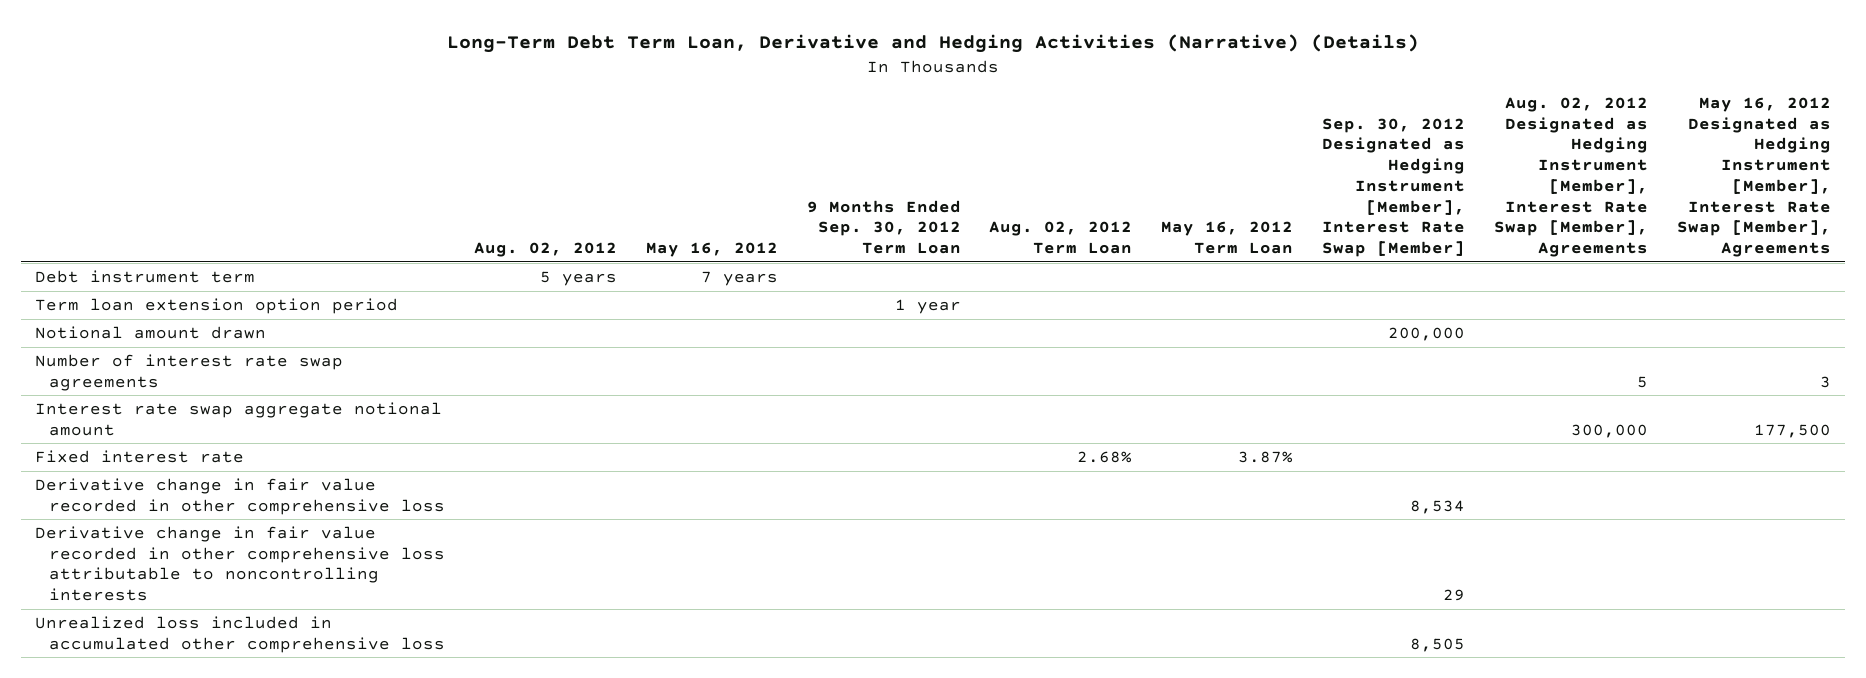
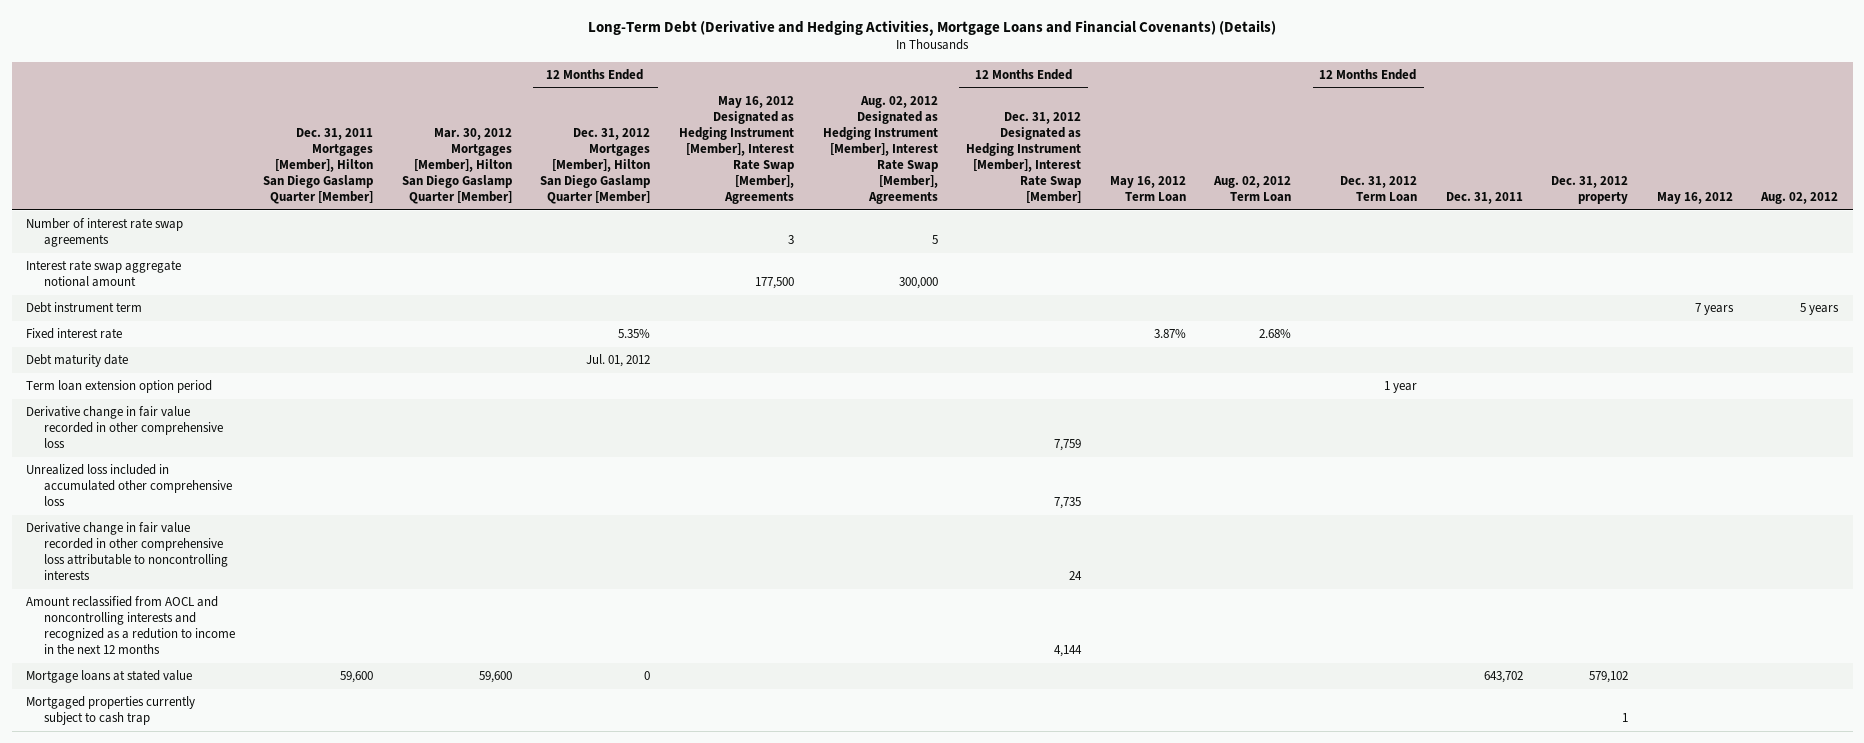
- Long-Term Debt Term Loan, Derivative and Hedging Activities (Narrative) (Details)
+ Long-Term Debt (Derivative and Hedging Activities, Mortgage Loans and Financial Covenants) (Details)
- | Aug. 02, 2012 | May 16, 2012 | 9 Months Ended Sep. 30, 2012 Term Loan | Aug. 02, 2012 Term Loan | May 16, 2012 Term Loan | Sep. 30, 2012 Designated as Hedging Instrument [Member], Interest Rate Swap [Member] | Aug. 02, 2012 Designated as Hedging Instrument [Member], Interest Rate Swap [Member], Agreements | May 16, 2012 Designated as Hedging Instrument [Member], Interest Rate Swap [Member], Agreements
+ | Dec. 31, 2011 Mortgages [Member], Hilton San Diego Gaslamp Quarter [Member] | Mar. 30, 2012 Mortgages [Member], Hilton San Diego Gaslamp Quarter [Member] | 12 Months Ended Dec. 31, 2012 Mortgages [Member], Hilton San Diego Gaslamp Quarter [Member] | May 16, 2012 Designated as Hedging Instrument [Member], Interest Rate Swap [Member], Agreements | Aug. 02, 2012 Designated as Hedging Instrument [Member], Interest Rate Swap [Member], Agreements | 12 Months Ended Dec. 31, 2012 Designated as Hedging Instrument [Member], Interest Rate Swap [Member] | May 16, 2012 Term Loan | Aug. 02, 2012 Term Loan | 12 Months Ended Dec. 31, 2012 Term Loan | Dec. 31, 2011 | Dec. 31, 2012 property | May 16, 2012 | Aug. 02, 2012
- Notional amount drawn | | | | | | 200,000 | |
moved down: Debt instrument term | | | | | | | | | | | | 7 years | 5 years
+ Debt maturity date | | | Jul. 01, 2012 | | | | | | | | | |
moved down: Term loan extension option period | | | | | | | | | 1 year | | | |
moved down: Derivative change in fair value recorded in other comprehensive loss attributable to noncontrolling interests | | | | | | 24 | | | | | | |
+ Amount reclassified from AOCL and noncontrolling interests and recognized as a redution to income in the next 12 months | | | | | | 4,144 | | | | | | |
+ Mortgage loans at stated value | 59,600 | 59,600 | 0 | | | | | | | 643,702 | 579,102 | |
+ Mortgaged properties currently subject to cash trap | | | | | | | | | | | 1 | |

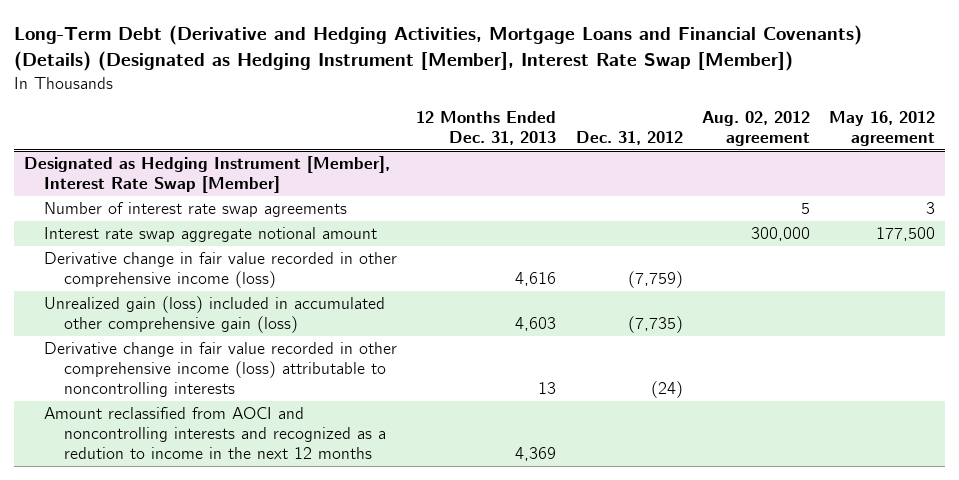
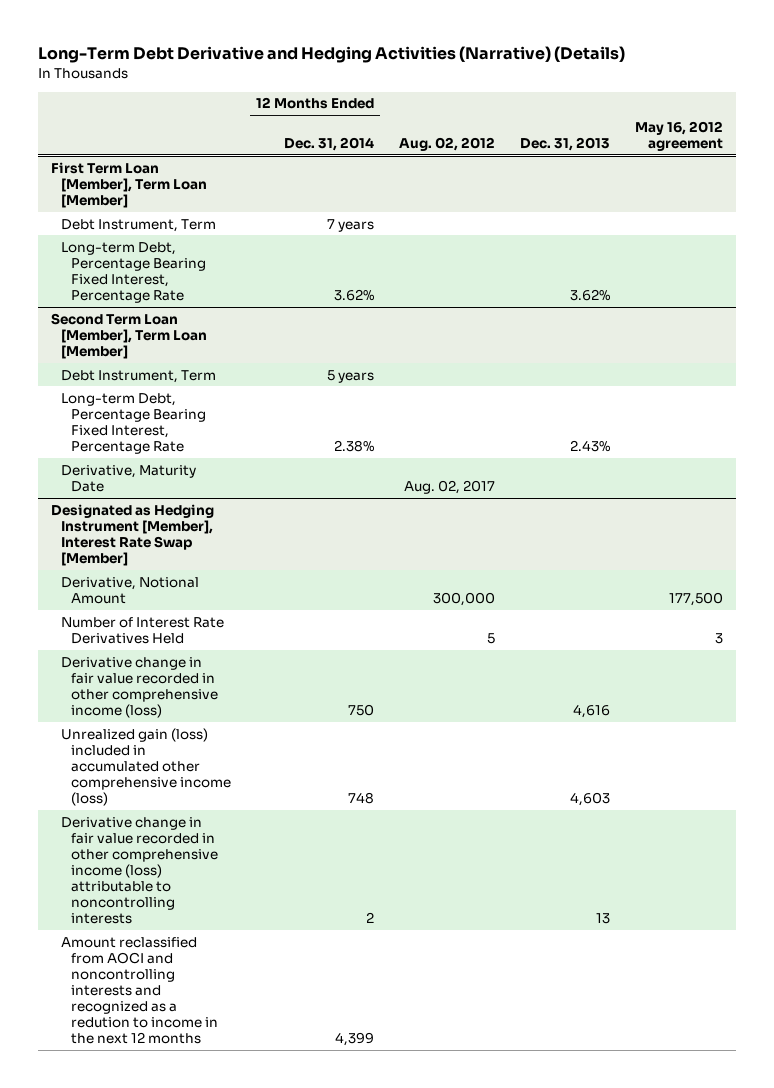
- Long-Term Debt (Derivative and Hedging Activities, Mortgage Loans and Financial Covenants) (Details) (Designated as Hedging Instrument [Member], Interest Rate Swap [Member])
+ Long-Term Debt Derivative and Hedging Activities (Narrative) (Details)
- | 12 Months Ended Dec. 31, 2013 | Dec. 31, 2012 | Aug. 02, 2012 agreement | May 16, 2012 agreement
+ | 12 Months Ended Dec. 31, 2014 | Aug. 02, 2012 | Dec. 31, 2013 | May 16, 2012 agreement
+ First Term Loan [Member], Term Loan [Member]
+ Debt Instrument, Term | 7 years | | |
+ Long-term Debt, Percentage Bearing Fixed Interest, Percentage Rate | 3.62% | | 3.62% |
+ Second Term Loan [Member], Term Loan [Member]
+ Debt Instrument, Term | 5 years | | |
+ Long-term Debt, Percentage Bearing Fixed Interest, Percentage Rate | 2.38% | | 2.43% |
+ Derivative, Maturity Date | | Aug. 02, 2017 | |
@ Designated as Hedging Instrument [Member], Interest Rate Swap [Member]
- Number of interest rate swap agreements | | | 5 | 3
- Interest rate swap aggregate notional amount | | | 300,000 | 177,500
+ Derivative, Notional Amount | | 300,000 | | 177,500
+ Number of Interest Rate Derivatives Held | | 5 | | 3
- Unrealized gain (loss) included in accumulated other comprehensive gain (loss) | 4,603 | (7,735) | |
+ Unrealized gain (loss) included in accumulated other comprehensive income (loss) | 748 | | 4,603 |

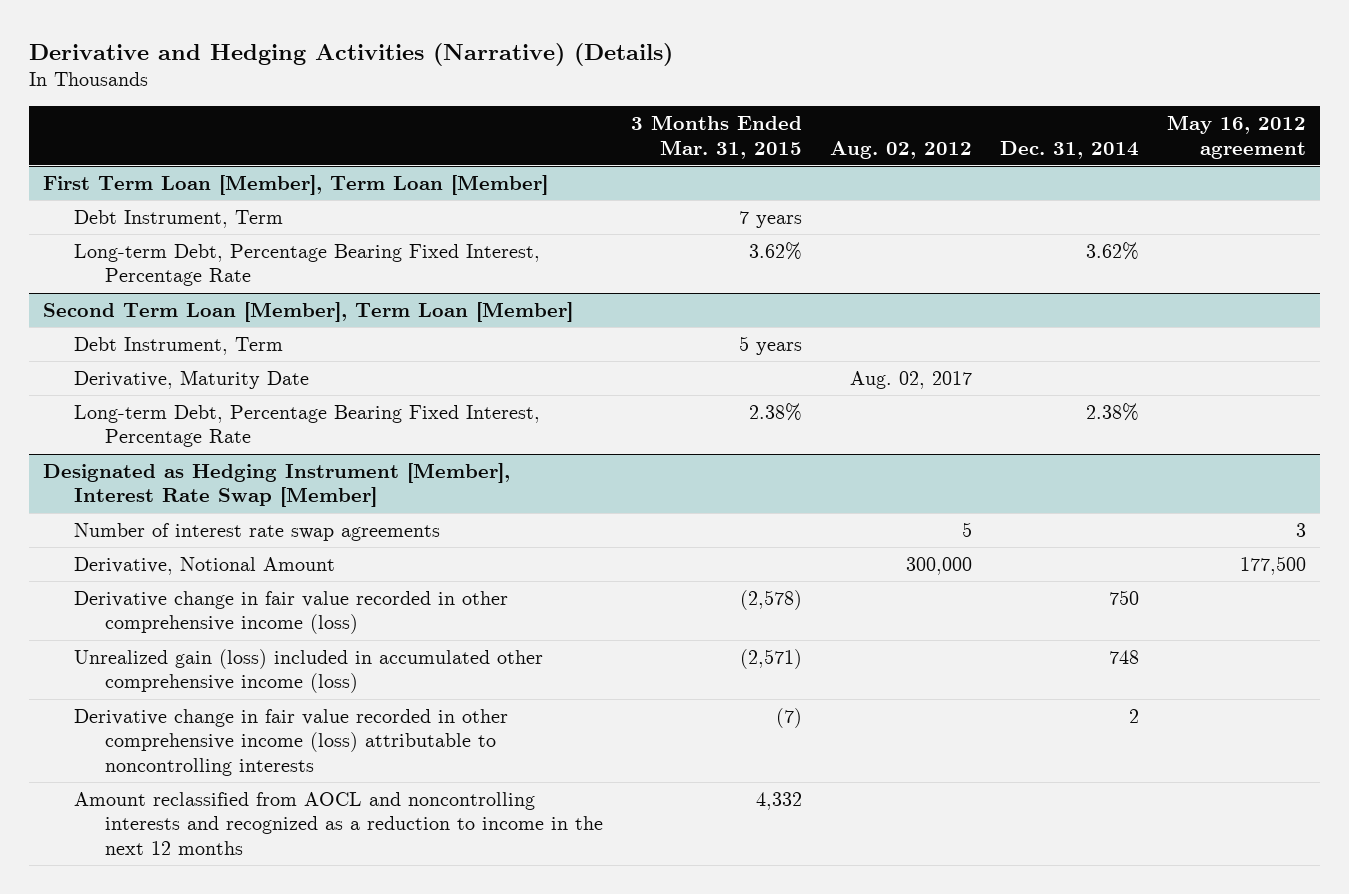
- Long-Term Debt Derivative and Hedging Activities (Narrative) (Details)
+ Derivative and Hedging Activities (Narrative) (Details)
- | 12 Months Ended Dec. 31, 2014 | Aug. 02, 2012 | Dec. 31, 2013 | May 16, 2012 agreement
+ | 3 Months Ended Mar. 31, 2015 | Aug. 02, 2012 | Dec. 31, 2014 | May 16, 2012 agreement
@ Second Term Loan [Member], Term Loan [Member]
moved down: Long-term Debt, Percentage Bearing Fixed Interest, Percentage Rate | 2.38% | | 2.38% |
@ Designated as Hedging Instrument [Member], Interest Rate Swap [Member]
+ Number of interest rate swap agreements | | 5 | | 3
- Number of Interest Rate Derivatives Held | | 5 | | 3
- Amount reclassified from AOCI and noncontrolling interests and recognized as a redution to income in the next 12 months | 4,399 | | |
+ Amount reclassified from AOCL and noncontrolling interests and recognized as a reduction to income in the next 12 months | 4,332 | | |

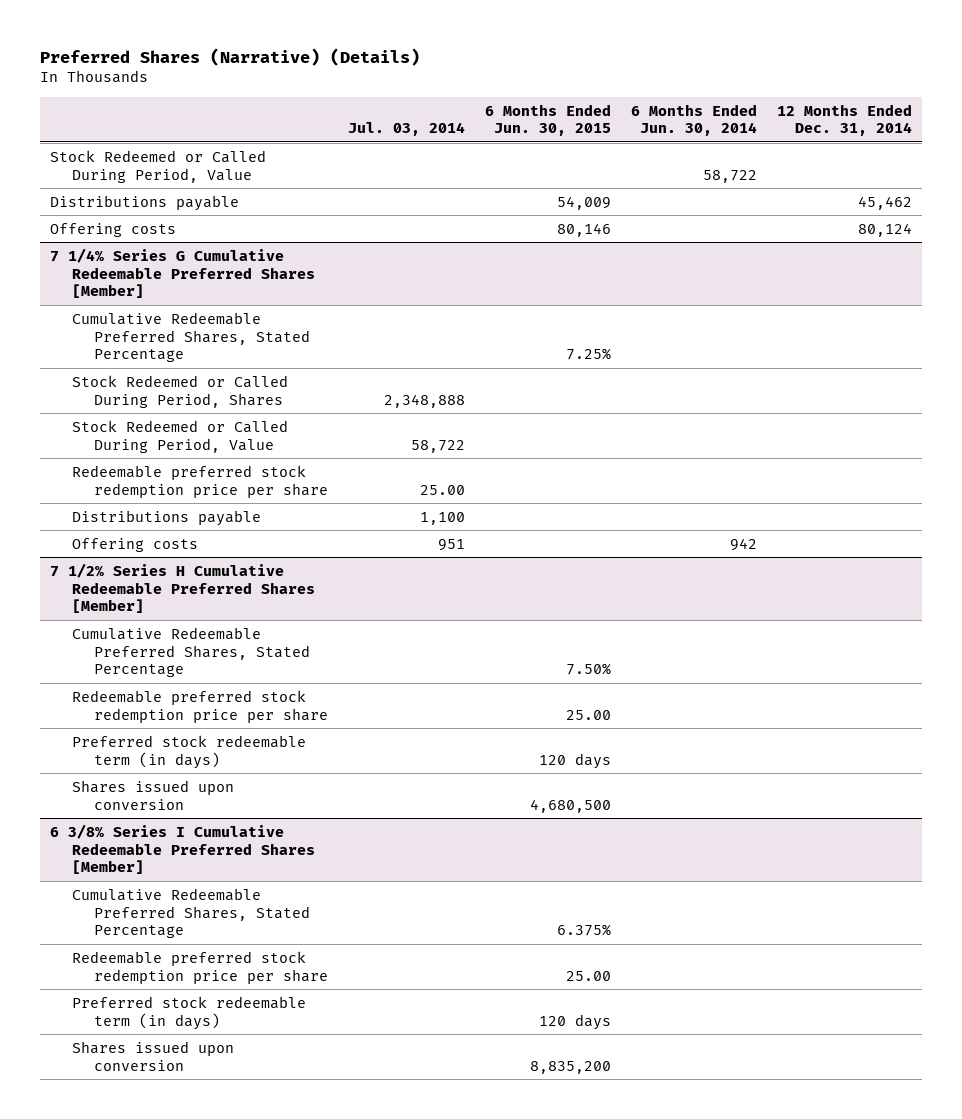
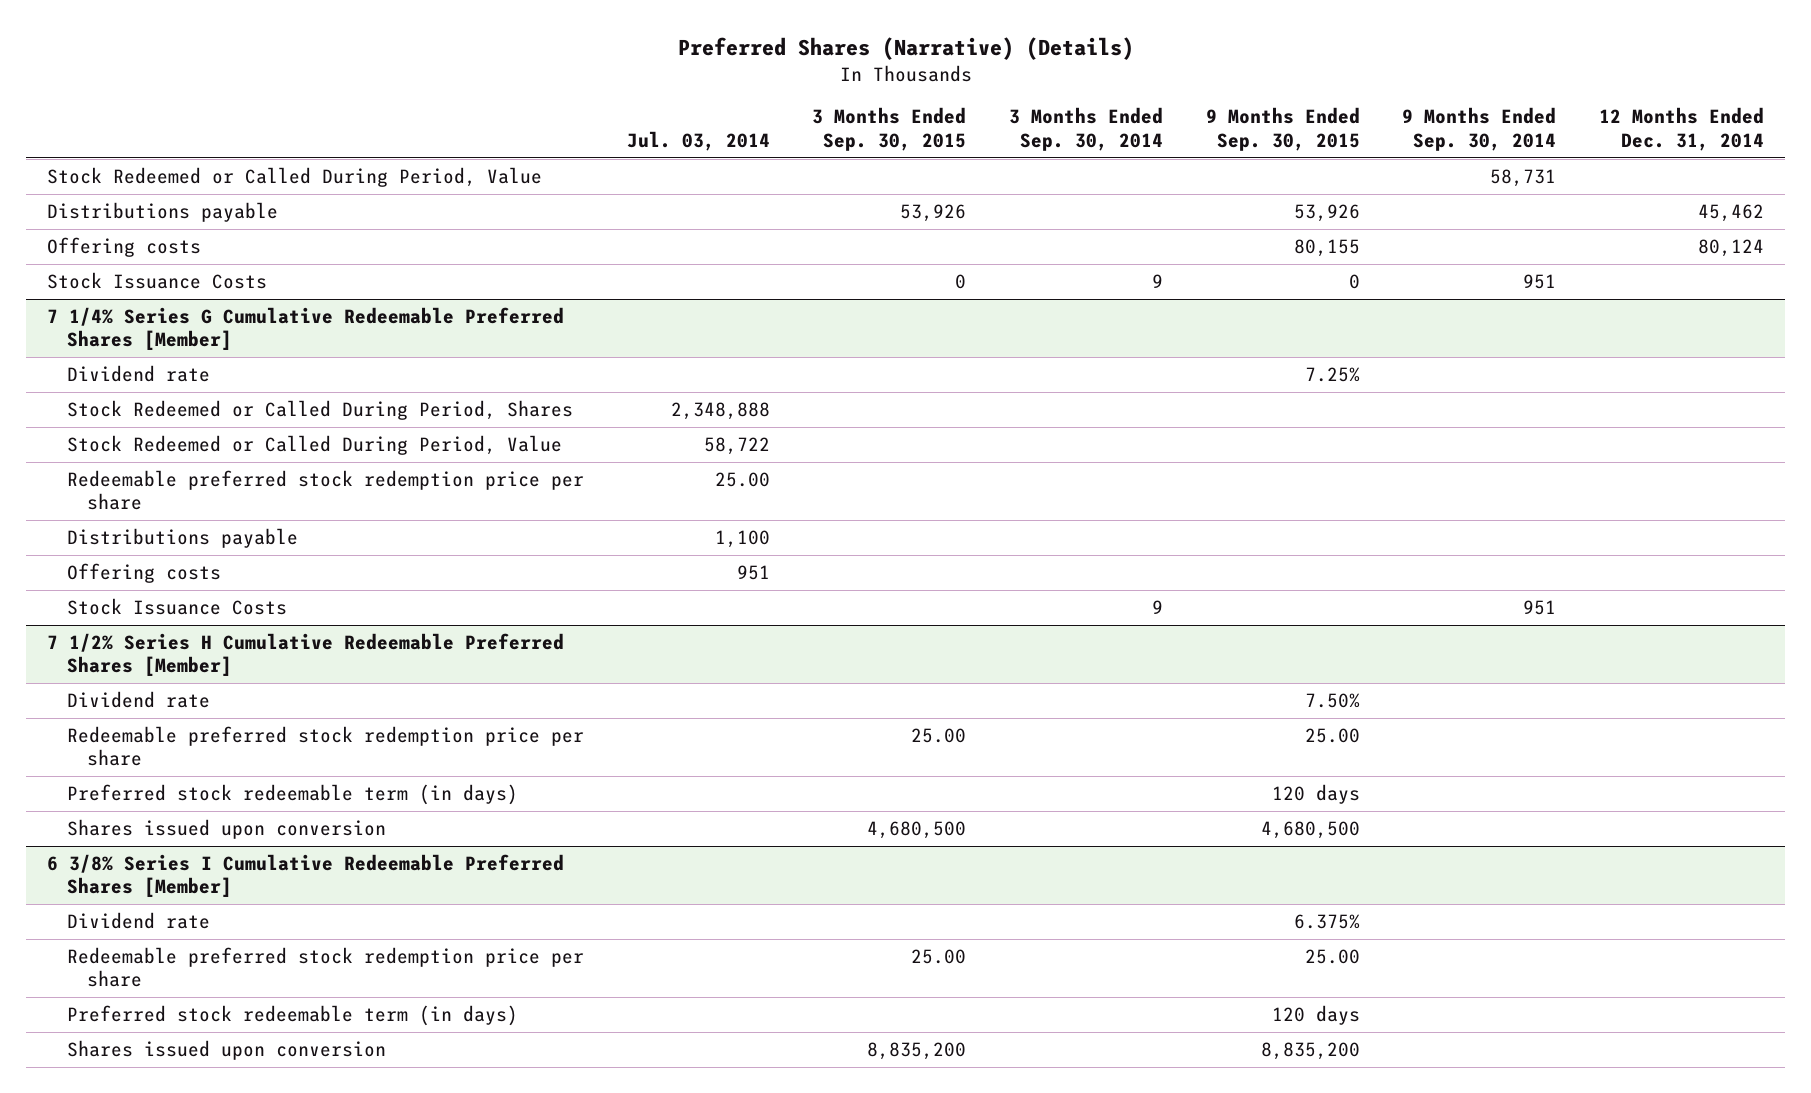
- | Jul. 03, 2014 | 6 Months Ended Jun. 30, 2015 | 6 Months Ended Jun. 30, 2014 | 12 Months Ended Dec. 31, 2014
+ | Jul. 03, 2014 | 3 Months Ended Sep. 30, 2015 | 3 Months Ended Sep. 30, 2014 | 9 Months Ended Sep. 30, 2015 | 9 Months Ended Sep. 30, 2014 | 12 Months Ended Dec. 31, 2014
+ Stock Issuance Costs | | 0 | 9 | 0 | 951 |
@ 7 1/4% Series G Cumulative Redeemable Preferred Shares [Member]
- Cumulative Redeemable Preferred Shares, Stated Percentage | | 7.25% | |
+ Dividend rate | | | | 7.25% | |
+ Stock Issuance Costs | | | 9 | | 951 |
@ 7 1/2% Series H Cumulative Redeemable Preferred Shares [Member]
- Cumulative Redeemable Preferred Shares, Stated Percentage | | 7.50% | |
+ Dividend rate | | | | 7.50% | |
@ 6 3/8% Series I Cumulative Redeemable Preferred Shares [Member]
- Cumulative Redeemable Preferred Shares, Stated Percentage | | 6.375% | |
+ Dividend rate | | | | 6.375% | |

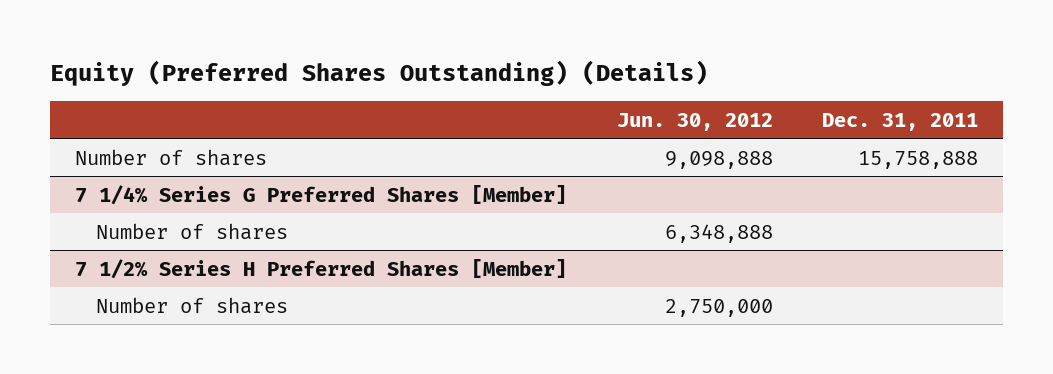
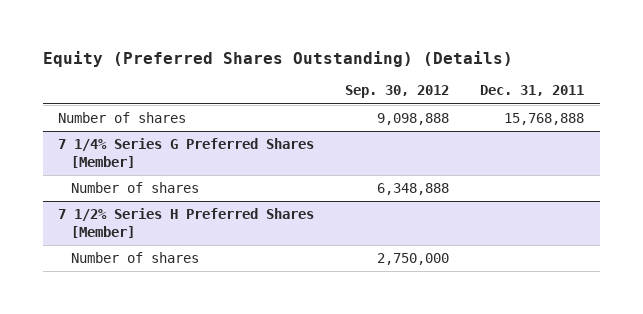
- | Jun. 30, 2012 | Dec. 31, 2011
+ | Sep. 30, 2012 | Dec. 31, 2011
- Number of shares | 9,098,888 | 15,758,888
+ Number of shares | 9,098,888 | 15,768,888

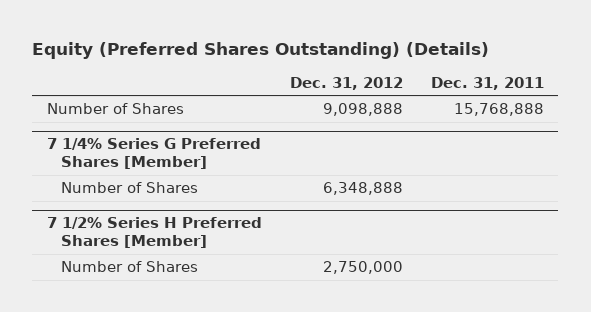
- | Sep. 30, 2012 | Dec. 31, 2011
+ | Dec. 31, 2012 | Dec. 31, 2011
- Number of shares | 9,098,888 | 15,768,888
+ Number of Shares | 9,098,888 | 15,768,888
@ 7 1/4% Series G Preferred Shares [Member]
- Number of shares | 6,348,888 |
+ Number of Shares | 6,348,888 |
@ 7 1/2% Series H Preferred Shares [Member]
- Number of shares | 2,750,000 |
+ Number of Shares | 2,750,000 |

